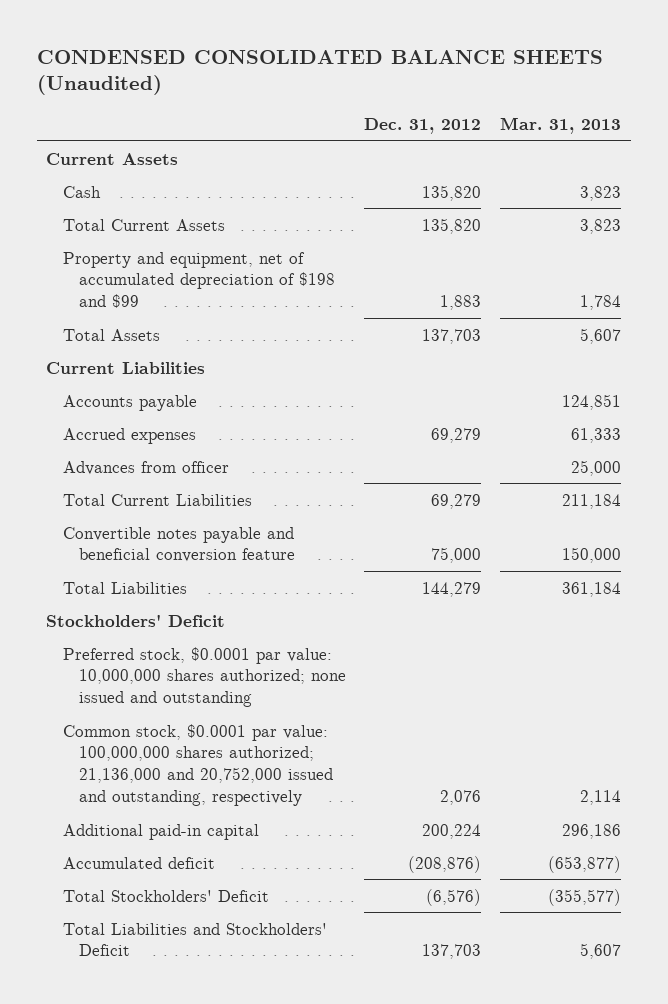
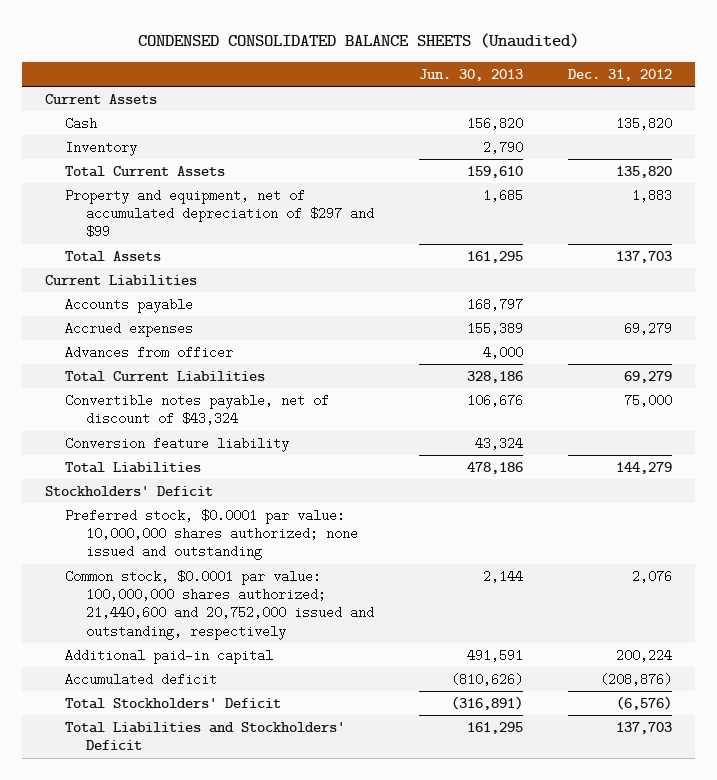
- | Dec. 31, 2012 | Mar. 31, 2013
+ | Jun. 30, 2013 | Dec. 31, 2012
+ Inventory | 2,790 |
- Property and equipment, net of accumulated depreciation of $198 and $99 | 1,883 | 1,784
+ Property and equipment, net of accumulated depreciation of $297 and $99 | 1,685 | 1,883
- Convertible notes payable and beneficial conversion feature | 75,000 | 150,000
+ Convertible notes payable, net of discount of $43,324 | 106,676 | 75,000
+ Conversion feature liability | 43,324 |
- Common stock, $0.0001 par value: 100,000,000 shares authorized; 21,136,000 and 20,752,000 issued and outstanding, respectively | 2,076 | 2,114
+ Common stock, $0.0001 par value: 100,000,000 shares authorized; 21,440,600 and 20,752,000 issued and outstanding, respectively | 2,144 | 2,076

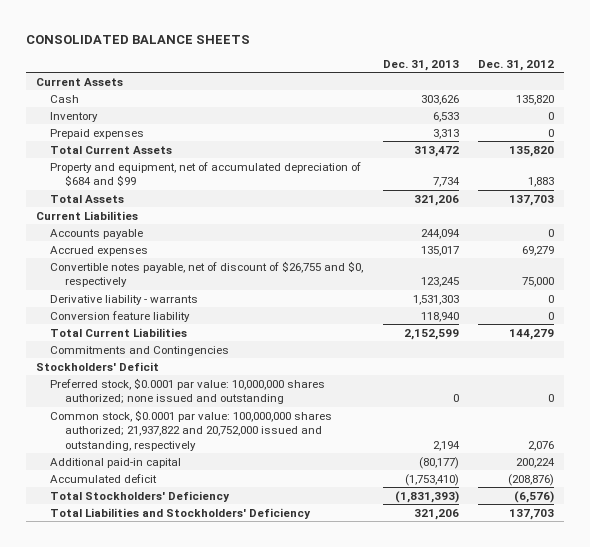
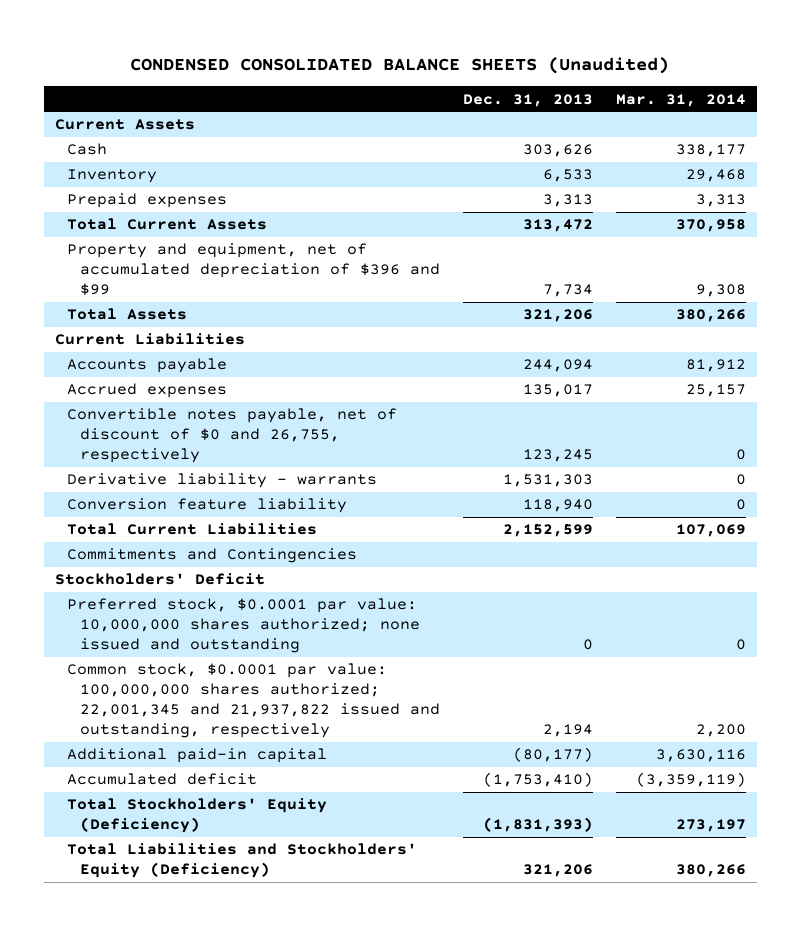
- CONSOLIDATED BALANCE SHEETS
+ CONDENSED CONSOLIDATED BALANCE SHEETS (Unaudited)
- | Dec. 31, 2013 | Dec. 31, 2012
+ | Dec. 31, 2013 | Mar. 31, 2014
- Property and equipment, net of accumulated depreciation of $684 and $99 | 7,734 | 1,883
+ Property and equipment, net of accumulated depreciation of $396 and $99 | 7,734 | 9,308
- Convertible notes payable, net of discount of $26,755 and $0, respectively | 123,245 | 75,000
+ Convertible notes payable, net of discount of $0 and 26,755, respectively | 123,245 | 0
- Common stock, $0.0001 par value: 100,000,000 shares authorized; 21,937,822 and 20,752,000 issued and outstanding, respectively | 2,194 | 2,076
+ Common stock, $0.0001 par value: 100,000,000 shares authorized; 22,001,345 and 21,937,822 issued and outstanding, respectively | 2,194 | 2,200
- Total Stockholders' Deficiency | (1,831,393) | (6,576)
- Total Liabilities and Stockholders' Deficiency | 321,206 | 137,703
+ Total Stockholders' Equity (Deficiency) | (1,831,393) | 273,197
+ Total Liabilities and Stockholders' Equity (Deficiency) | 321,206 | 380,266

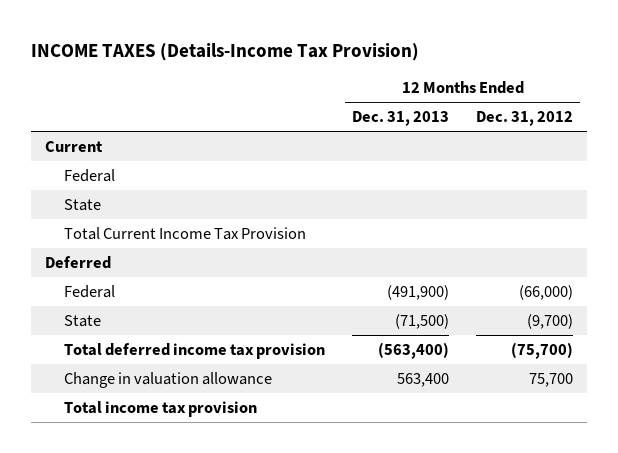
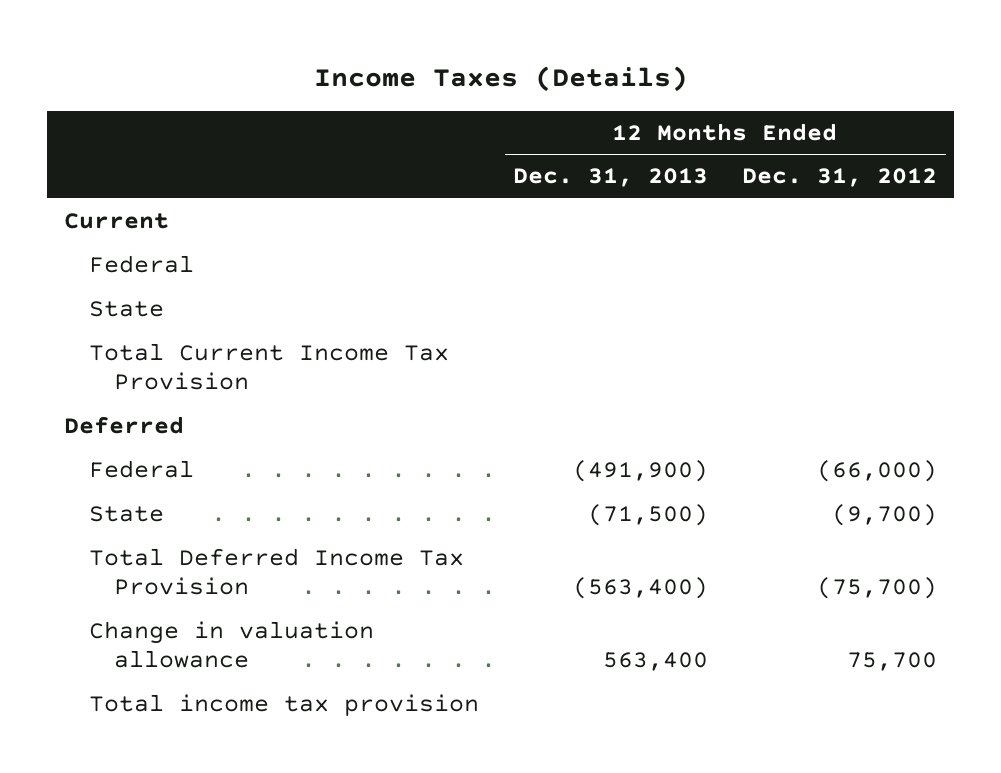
- INCOME TAXES (Details-Income Tax Provision)
+ Income Taxes (Details)
- Total deferred income tax provision | (563,400) | (75,700)
+ Total Deferred Income Tax Provision | (563,400) | (75,700)

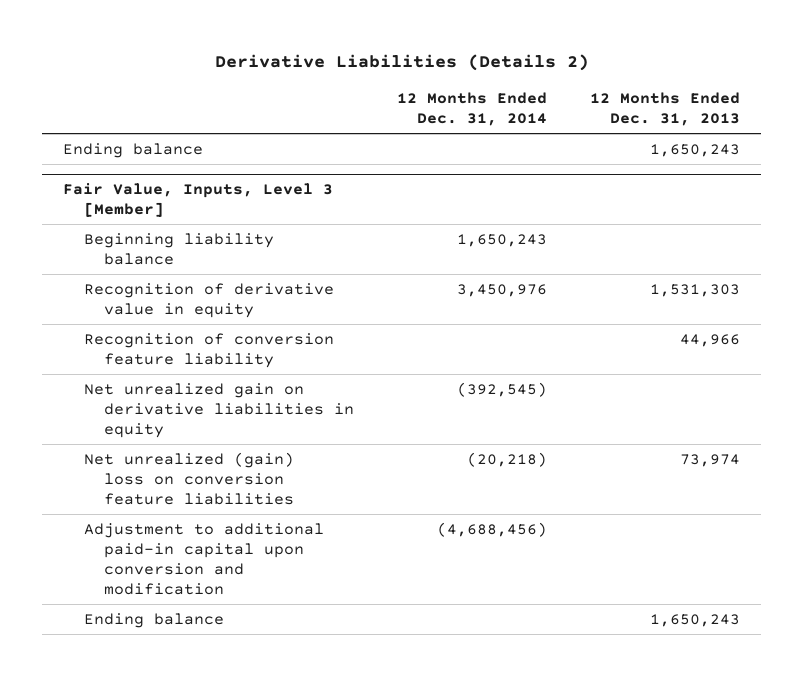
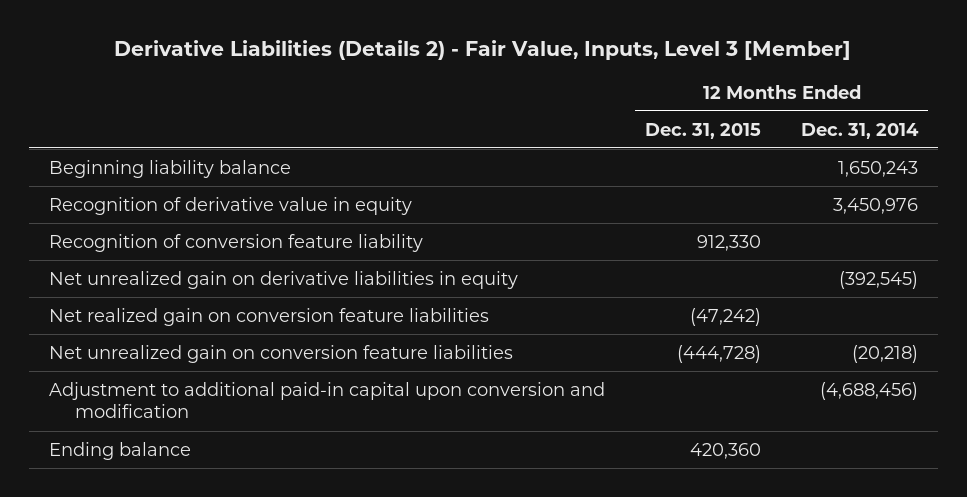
- Derivative Liabilities (Details 2)
+ Derivative Liabilities (Details 2) - Fair Value, Inputs, Level 3 [Member]
- | 12 Months Ended Dec. 31, 2014 | 12 Months Ended Dec. 31, 2013
+ | 12 Months Ended Dec. 31, 2015 | 12 Months Ended Dec. 31, 2014
- Ending balance | | 1,650,243
- Fair Value, Inputs, Level 3 [Member]
- Net unrealized (gain) loss on conversion feature liabilities | (20,218) | 73,974
+ Net realized gain on conversion feature liabilities | (47,242) |
+ Net unrealized gain on conversion feature liabilities | (444,728) | (20,218)

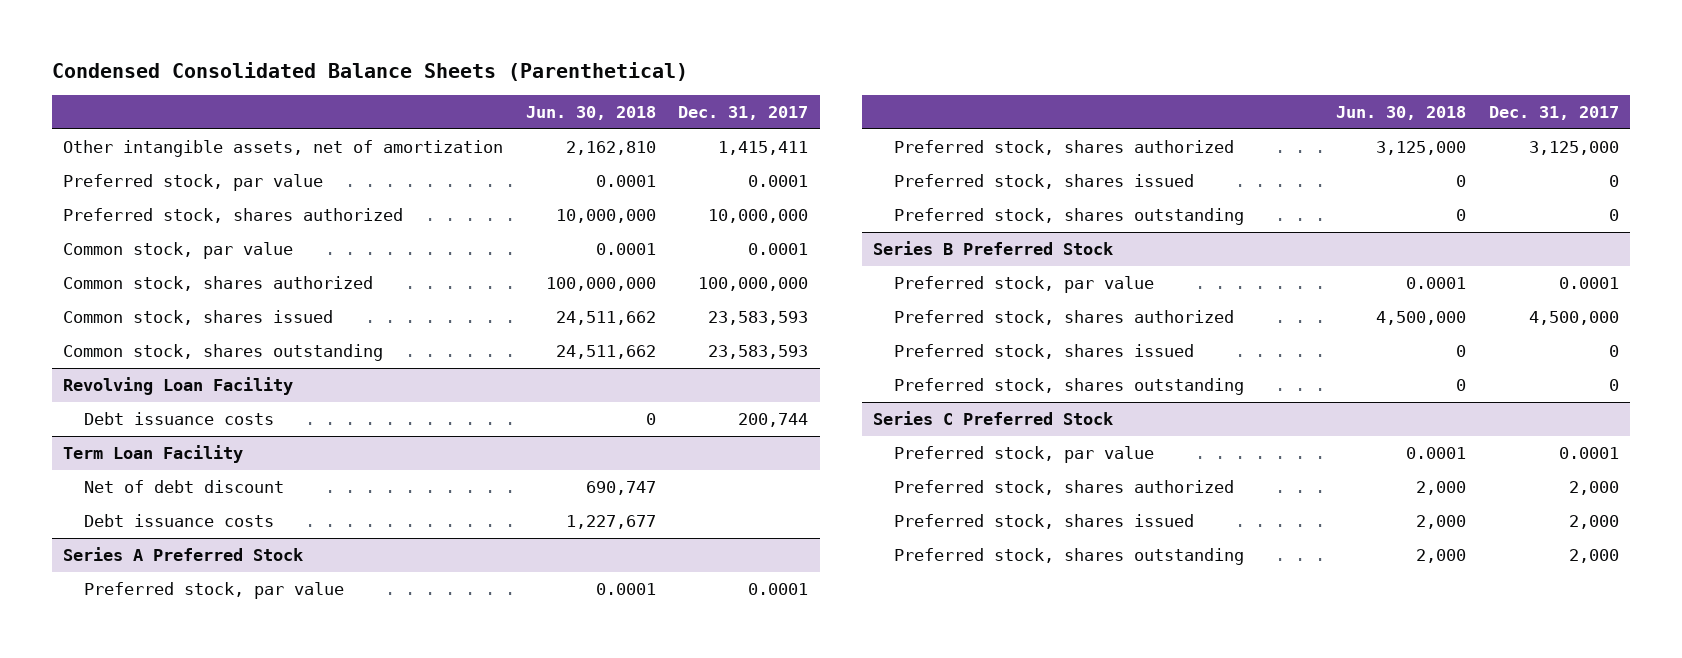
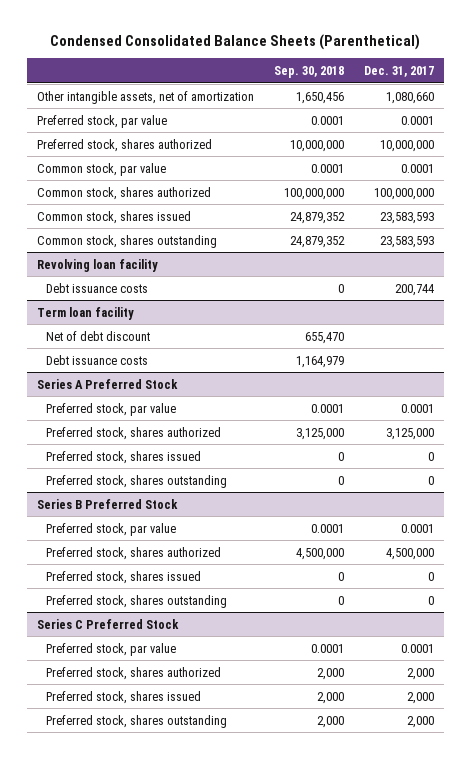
- | Jun. 30, 2018 | Dec. 31, 2017
+ | Sep. 30, 2018 | Dec. 31, 2017
- Other intangible assets, net of amortization | 2,162,810 | 1,415,411
+ Other intangible assets, net of amortization | 1,650,456 | 1,080,660
- Revolving Loan Facility
+ Revolving loan facility
- Term Loan Facility
+ Term loan facility

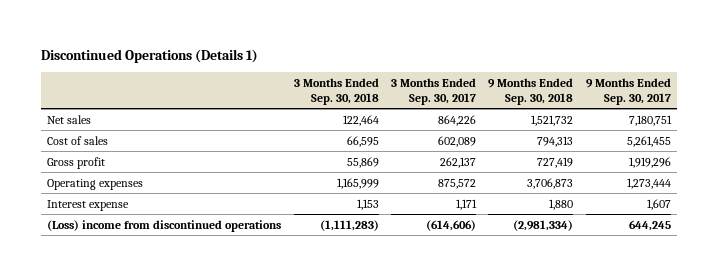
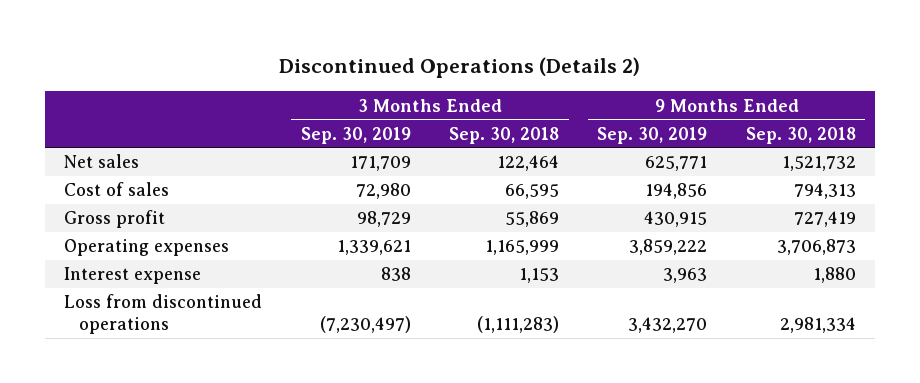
- Discontinued Operations (Details 1)
+ Discontinued Operations (Details 2)
- | 3 Months Ended Sep. 30, 2018 | 3 Months Ended Sep. 30, 2017 | 9 Months Ended Sep. 30, 2018 | 9 Months Ended Sep. 30, 2017
+ | 3 Months Ended Sep. 30, 2019 | 3 Months Ended Sep. 30, 2018 | 9 Months Ended Sep. 30, 2019 | 9 Months Ended Sep. 30, 2018
- (Loss) income from discontinued operations | (1,111,283) | (614,606) | (2,981,334) | 644,245
+ Loss from discontinued operations | (7,230,497) | (1,111,283) | 3,432,270 | 2,981,334

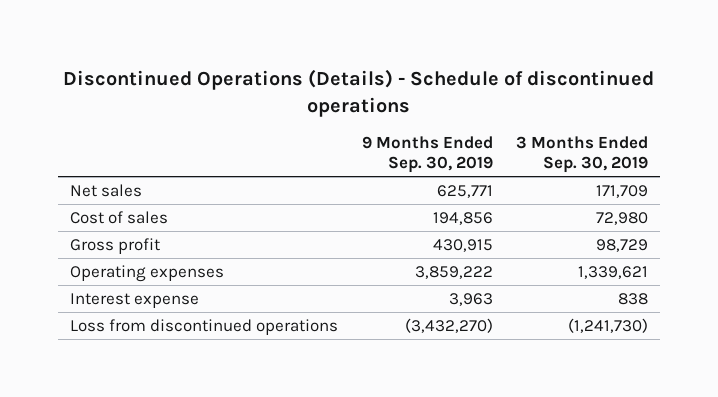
- Discontinued Operations (Details 2)
+ Discontinued Operations (Details) - Schedule of discontinued operations
- | 3 Months Ended Sep. 30, 2019 | 3 Months Ended Sep. 30, 2018 | 9 Months Ended Sep. 30, 2019 | 9 Months Ended Sep. 30, 2018
+ | 9 Months Ended Sep. 30, 2019 | 3 Months Ended Sep. 30, 2019
- Loss from discontinued operations | (7,230,497) | (1,111,283) | 3,432,270 | 2,981,334
+ Loss from discontinued operations | (3,432,270) | (1,241,730)

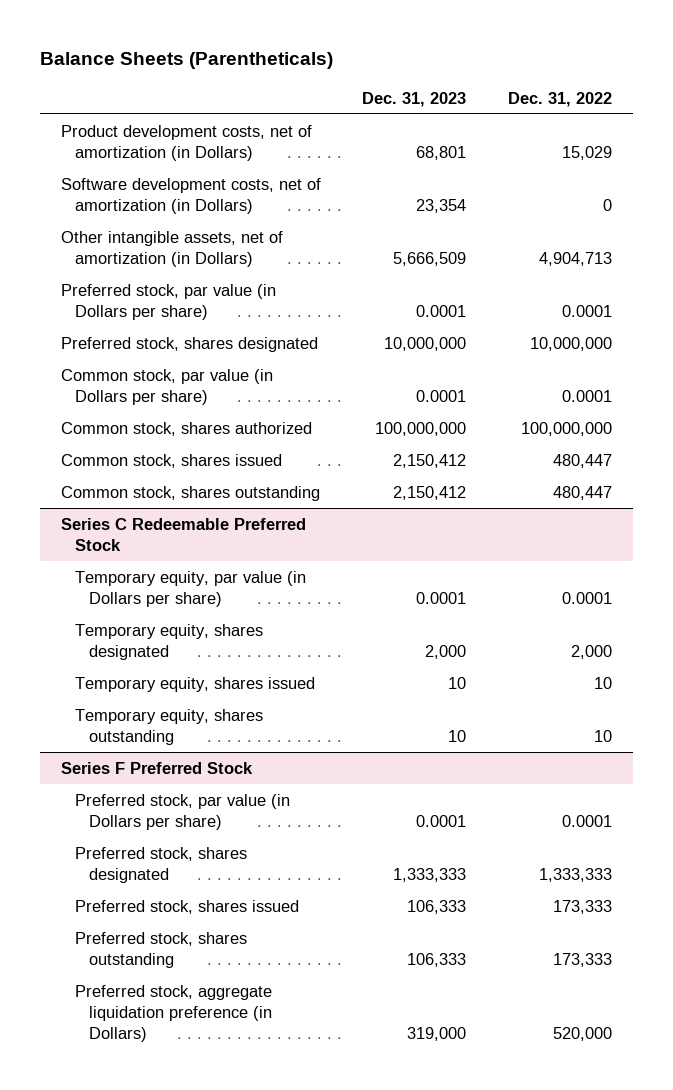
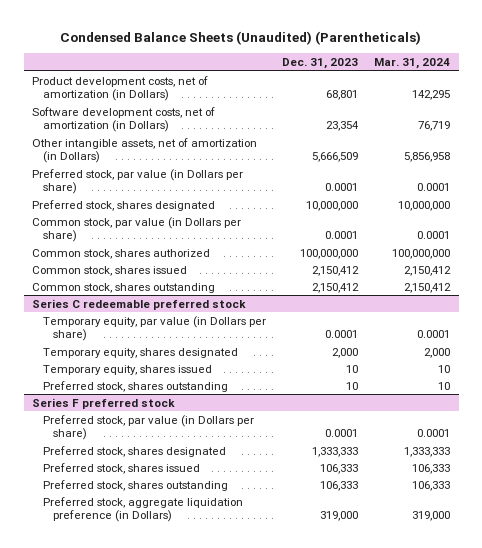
- Balance Sheets (Parentheticals)
+ Condensed Balance Sheets (Unaudited) (Parentheticals)
- | Dec. 31, 2023 | Dec. 31, 2022
+ | Dec. 31, 2023 | Mar. 31, 2024
- Series C Redeemable Preferred Stock
+ Series C redeemable preferred stock
- Temporary equity, shares outstanding | 10 | 10
- Series F Preferred Stock
+ Preferred stock, shares outstanding | 10 | 10
+ Series F preferred stock

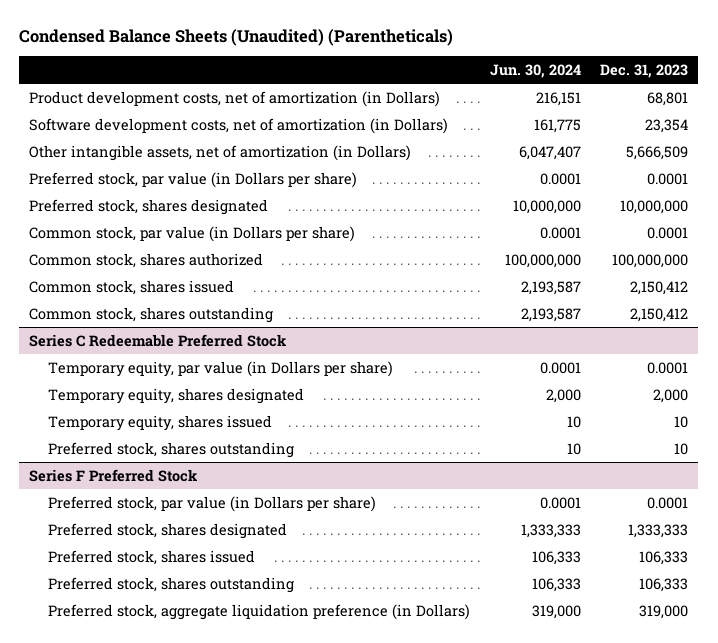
- | Dec. 31, 2023 | Mar. 31, 2024
+ | Jun. 30, 2024 | Dec. 31, 2023
- Series C redeemable preferred stock
+ Series C Redeemable Preferred Stock
- Series F preferred stock
+ Series F Preferred Stock

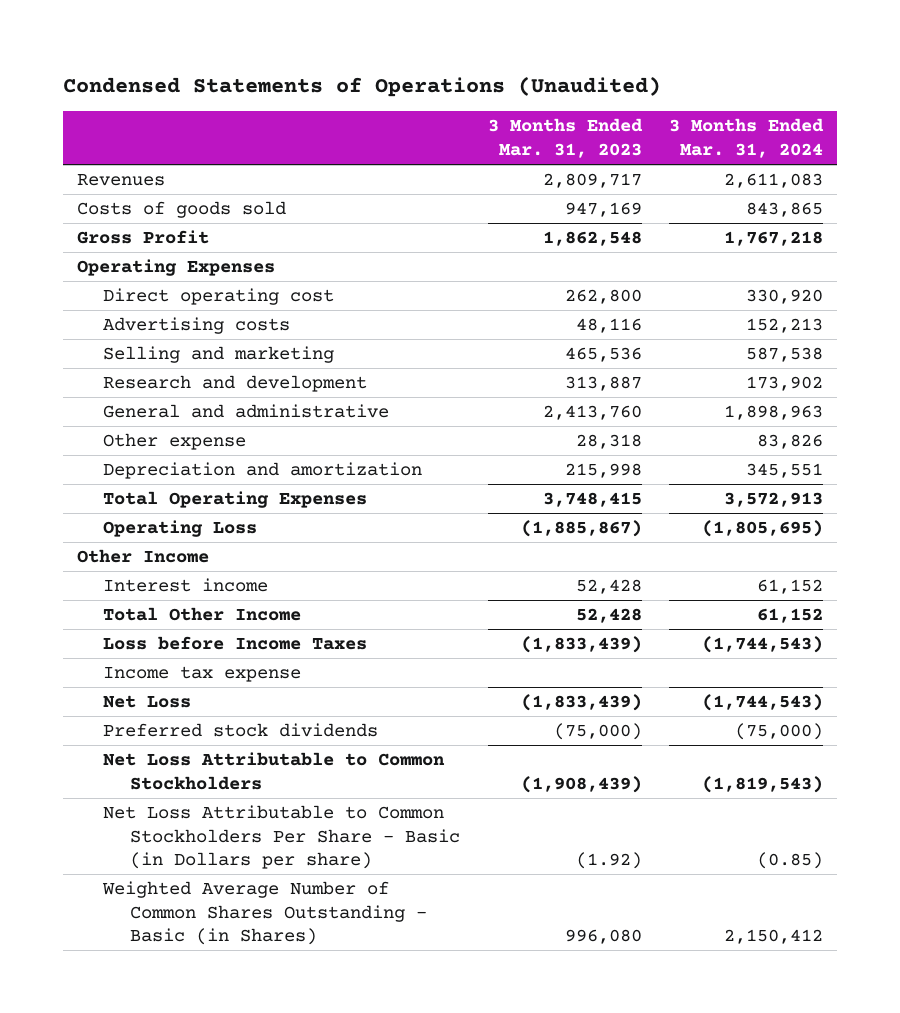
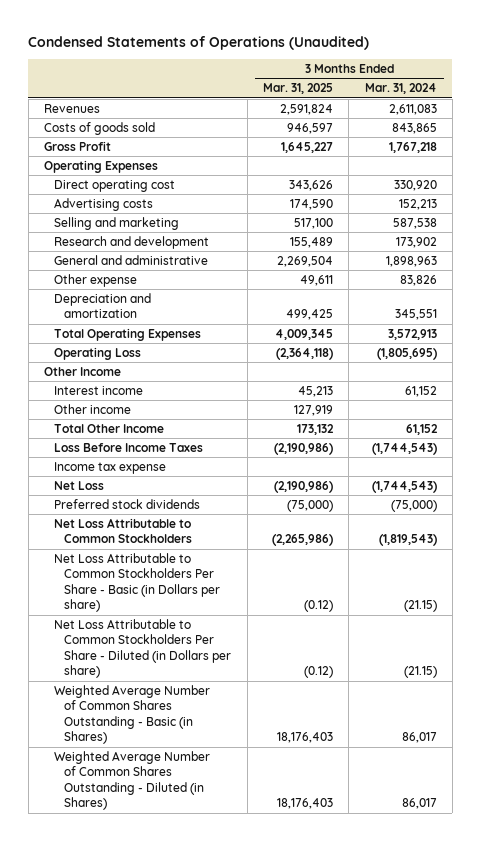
- | 3 Months Ended Mar. 31, 2023 | 3 Months Ended Mar. 31, 2024
+ | 3 Months Ended Mar. 31, 2025 | 3 Months Ended Mar. 31, 2024
+ Other income | 127,919 |
- Loss before Income Taxes | (1,833,439) | (1,744,543)
+ Loss Before Income Taxes | (2,190,986) | (1,744,543)
- Net Loss Attributable to Common Stockholders Per Share - Basic (in Dollars per share) | (1.92) | (0.85)
- Weighted Average Number of Common Shares Outstanding - Basic (in Shares) | 996,080 | 2,150,412
+ Net Loss Attributable to Common Stockholders Per Share - Basic (in Dollars per share) | (0.12) | (21.15)
+ Net Loss Attributable to Common Stockholders Per Share - Diluted (in Dollars per share) | (0.12) | (21.15)
+ Weighted Average Number of Common Shares Outstanding - Basic (in Shares) | 18,176,403 | 86,017
+ Weighted Average Number of Common Shares Outstanding - Diluted (in Shares) | 18,176,403 | 86,017

